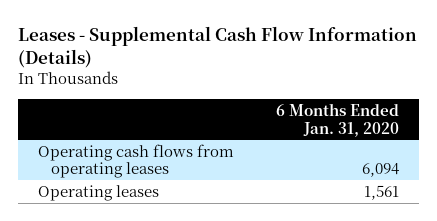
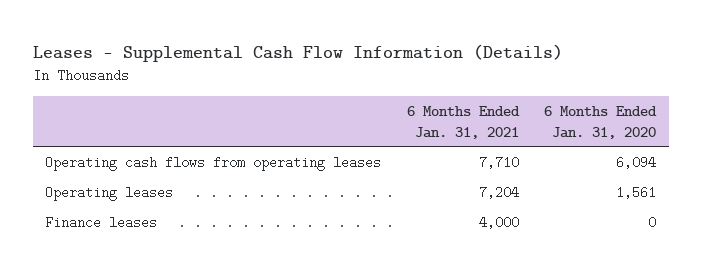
- | 6 Months Ended Jan. 31, 2020
+ | 6 Months Ended Jan. 31, 2021 | 6 Months Ended Jan. 31, 2020
+ Finance leases | 4,000 | 0

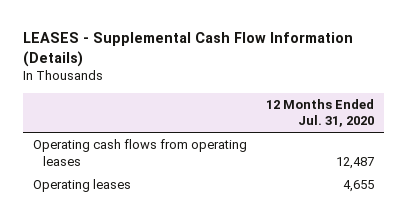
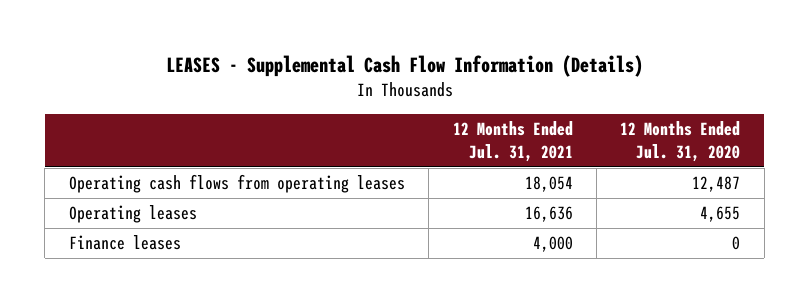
- | 12 Months Ended Jul. 31, 2020
+ | 12 Months Ended Jul. 31, 2021 | 12 Months Ended Jul. 31, 2020
+ Finance leases | 4,000 | 0

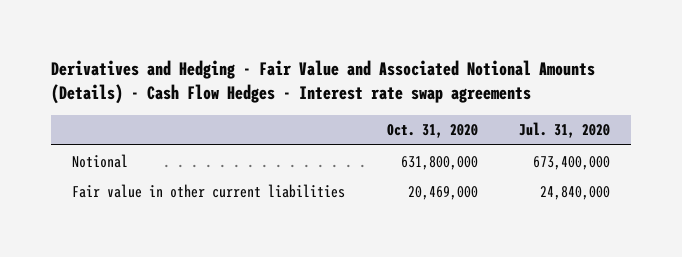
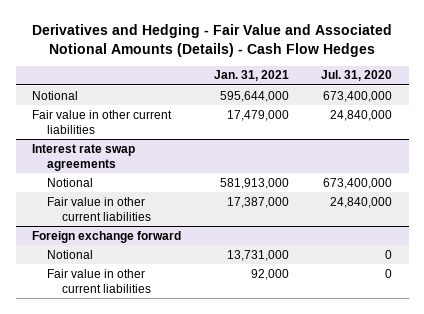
- Derivatives and Hedging - Fair Value and Associated Notional Amounts (Details) - Cash Flow Hedges - Interest rate swap agreements
+ Derivatives and Hedging - Fair Value and Associated Notional Amounts (Details) - Cash Flow Hedges
- | Oct. 31, 2020 | Jul. 31, 2020
+ | Jan. 31, 2021 | Jul. 31, 2020
+ Interest rate swap agreements
+ Notional | 581,913,000 | 673,400,000
+ Fair value in other current liabilities | 17,387,000 | 24,840,000
+ Foreign exchange forward
+ Notional | 13,731,000 | 0
+ Fair value in other current liabilities | 92,000 | 0

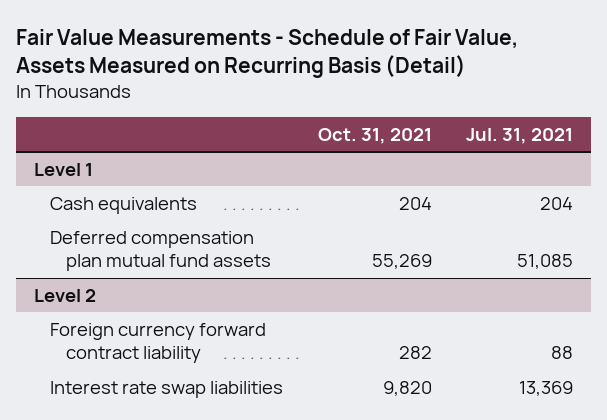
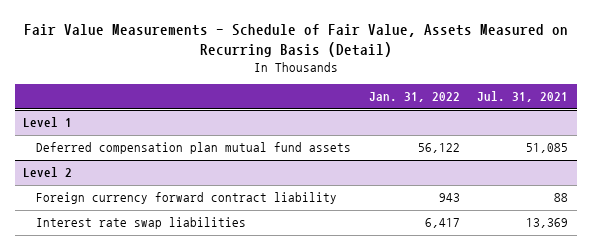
- | Oct. 31, 2021 | Jul. 31, 2021
+ | Jan. 31, 2022 | Jul. 31, 2021
@ Level 1
- Cash equivalents | 204 | 204

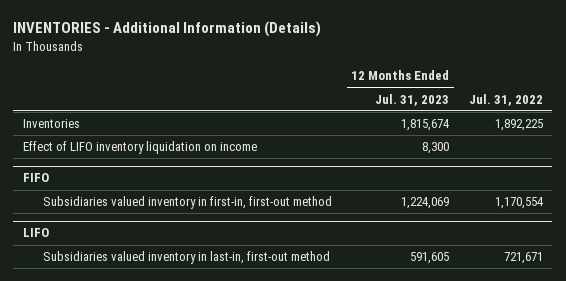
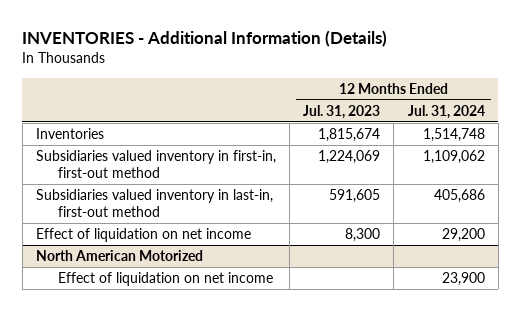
- | 12 Months Ended Jul. 31, 2023 | Jul. 31, 2022
+ | 12 Months Ended Jul. 31, 2023 | 12 Months Ended Jul. 31, 2024
- Effect of LIFO inventory liquidation on income | 8,300 |
- FIFO
- LIFO
+ Effect of liquidation on net income | 8,300 | 29,200
+ North American Motorized
+ Effect of liquidation on net income | | 23,900

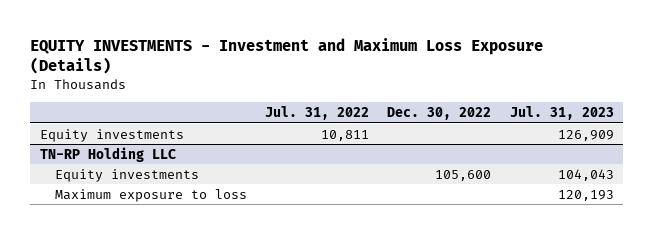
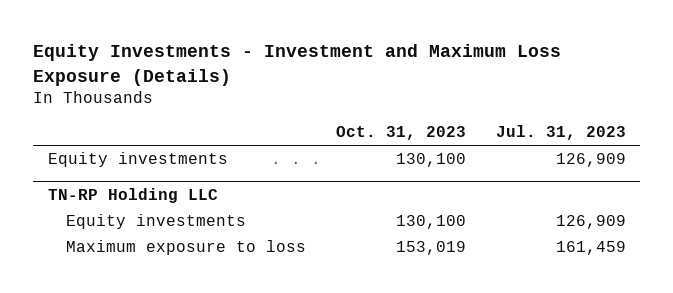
- EQUITY INVESTMENTS - Investment and Maximum Loss Exposure (Details)
+ Equity Investments - Investment and Maximum Loss Exposure (Details)
- | Jul. 31, 2022 | Dec. 30, 2022 | Jul. 31, 2023
+ | Oct. 31, 2023 | Jul. 31, 2023
@ TN-RP Holding LLC
- Equity investments | | 105,600 | 104,043
- Maximum exposure to loss | | | 120,193
+ Equity investments | 130,100 | 126,909
+ Maximum exposure to loss | 153,019 | 161,459

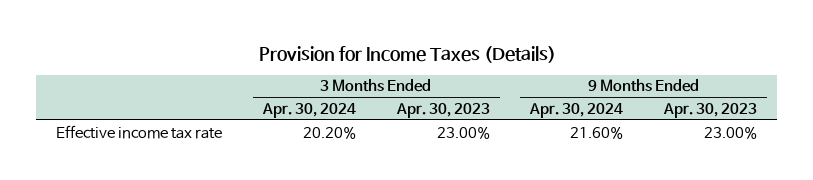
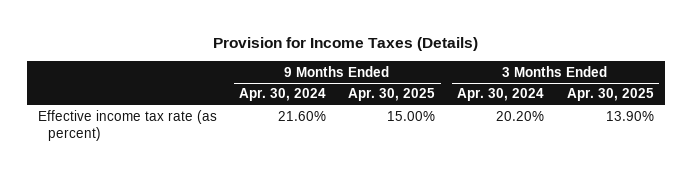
- | 3 Months Ended Apr. 30, 2024 | 3 Months Ended Apr. 30, 2023 | 9 Months Ended Apr. 30, 2024 | 9 Months Ended Apr. 30, 2023
+ | 9 Months Ended Apr. 30, 2024 | 9 Months Ended Apr. 30, 2025 | 3 Months Ended Apr. 30, 2024 | 3 Months Ended Apr. 30, 2025
- Effective income tax rate | 20.20% | 23.00% | 21.60% | 23.00%
+ Effective income tax rate (as percent) | 21.60% | 15.00% | 20.20% | 13.90%

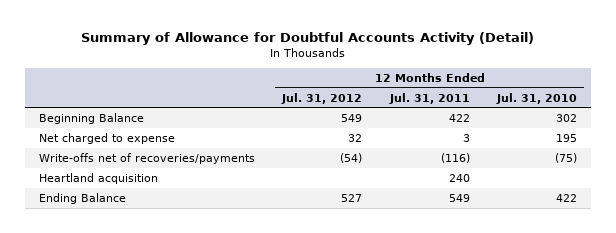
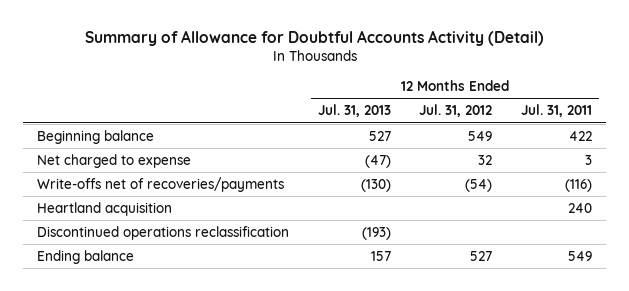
- | 12 Months Ended Jul. 31, 2012 | 12 Months Ended Jul. 31, 2011 | 12 Months Ended Jul. 31, 2010
+ | 12 Months Ended Jul. 31, 2013 | 12 Months Ended Jul. 31, 2012 | 12 Months Ended Jul. 31, 2011
- Beginning Balance | 549 | 422 | 302
+ Beginning balance | 527 | 549 | 422
- Ending Balance | 527 | 549 | 422
+ Discontinued operations reclassification | (193) | |
+ Ending balance | 157 | 527 | 549

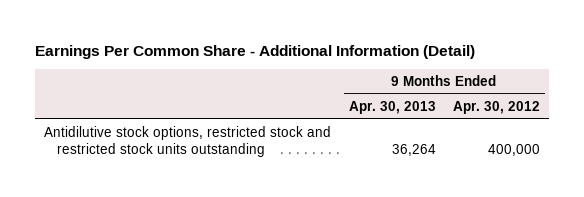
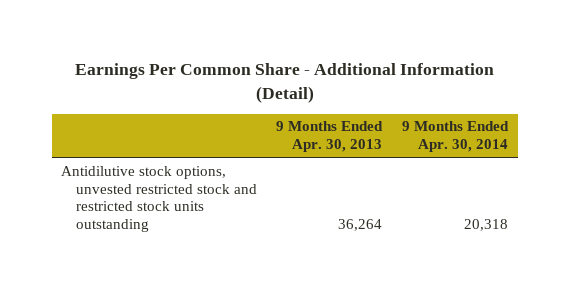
- | 9 Months Ended Apr. 30, 2013 | 9 Months Ended Apr. 30, 2012
+ | 9 Months Ended Apr. 30, 2013 | 9 Months Ended Apr. 30, 2014
- Antidilutive stock options, restricted stock and restricted stock units outstanding | 36,264 | 400,000
+ Antidilutive stock options, unvested restricted stock and restricted stock units outstanding | 36,264 | 20,318

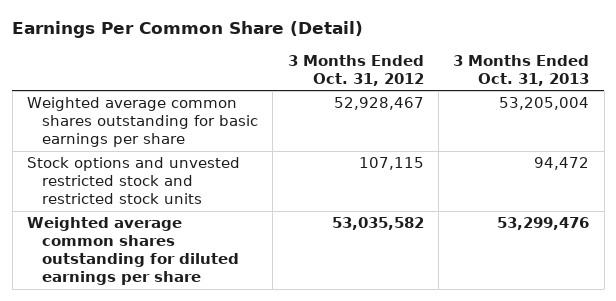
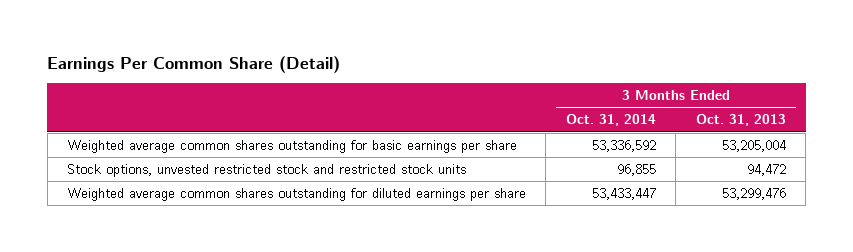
- | 3 Months Ended Oct. 31, 2012 | 3 Months Ended Oct. 31, 2013
+ | 3 Months Ended Oct. 31, 2014 | 3 Months Ended Oct. 31, 2013
- Stock options and unvested restricted stock and restricted stock units | 107,115 | 94,472
+ Stock options, unvested restricted stock and restricted stock units | 96,855 | 94,472

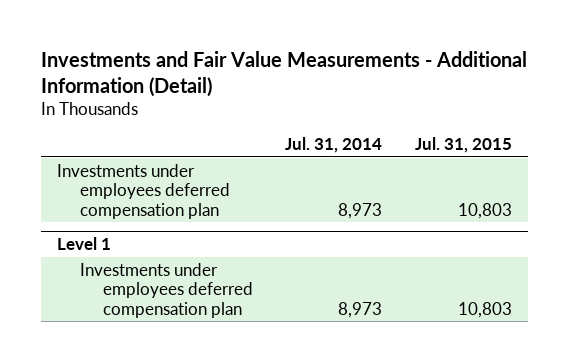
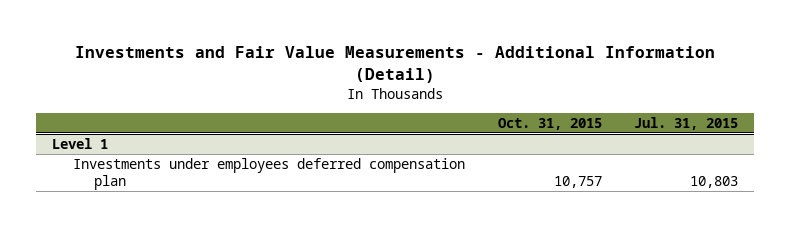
- | Jul. 31, 2014 | Jul. 31, 2015
+ | Oct. 31, 2015 | Jul. 31, 2015
- Investments under employees deferred compensation plan | 8,973 | 10,803

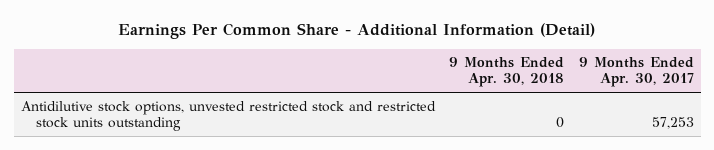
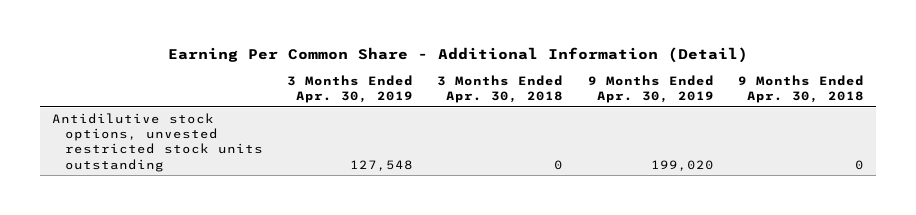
- Earnings Per Common Share - Additional Information (Detail)
+ Earning Per Common Share - Additional Information (Detail)
- | 9 Months Ended Apr. 30, 2018 | 9 Months Ended Apr. 30, 2017
+ | 3 Months Ended Apr. 30, 2019 | 3 Months Ended Apr. 30, 2018 | 9 Months Ended Apr. 30, 2019 | 9 Months Ended Apr. 30, 2018
- Antidilutive stock options, unvested restricted stock and restricted stock units outstanding | 0 | 57,253
+ Antidilutive stock options, unvested restricted stock units outstanding | 127,548 | 0 | 199,020 | 0

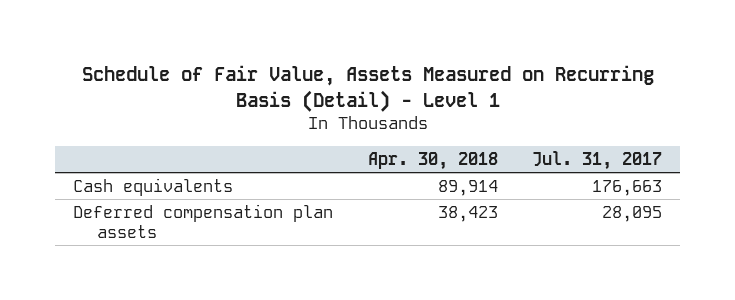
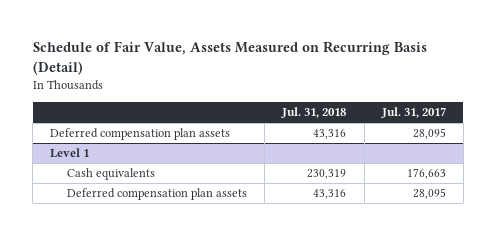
- Schedule of Fair Value, Assets Measured on Recurring Basis (Detail) - Level 1
+ Schedule of Fair Value, Assets Measured on Recurring Basis (Detail)
- | Apr. 30, 2018 | Jul. 31, 2017
+ | Jul. 31, 2018 | Jul. 31, 2017
+ Deferred compensation plan assets | 43,316 | 28,095
+ Level 1

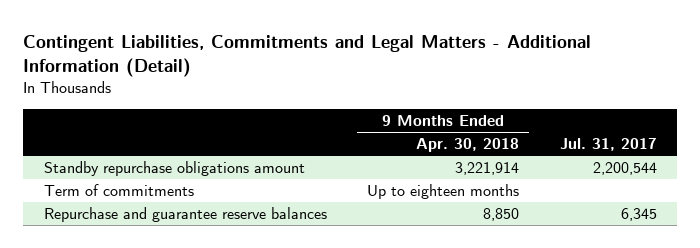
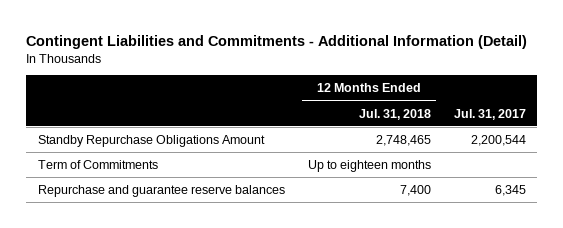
- Contingent Liabilities, Commitments and Legal Matters - Additional Information (Detail)
+ Contingent Liabilities and Commitments - Additional Information (Detail)
- | 9 Months Ended Apr. 30, 2018 | Jul. 31, 2017
+ | 12 Months Ended Jul. 31, 2018 | Jul. 31, 2017
- Standby repurchase obligations amount | 3,221,914 | 2,200,544
- Term of commitments | Up to eighteen months |
+ Standby Repurchase Obligations Amount | 2,748,465 | 2,200,544
+ Term of Commitments | Up to eighteen months |

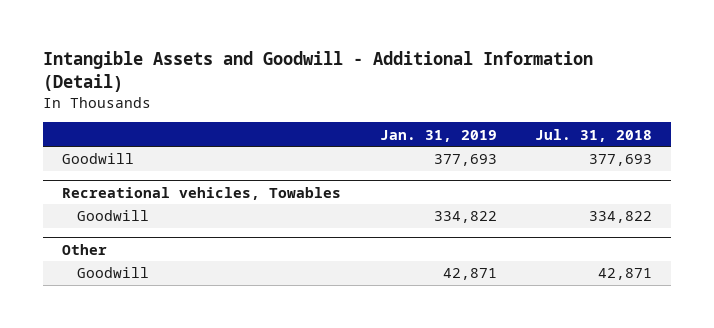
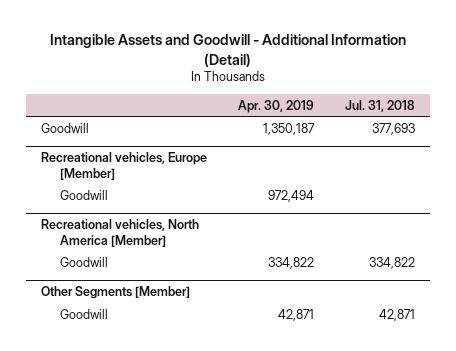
- | Jan. 31, 2019 | Jul. 31, 2018
+ | Apr. 30, 2019 | Jul. 31, 2018
- Recreational vehicles, Towables
+ Recreational vehicles, Europe [Member]
+ Goodwill | 972,494 |
+ Recreational vehicles, North America [Member]
- Other
+ Other Segments [Member]

